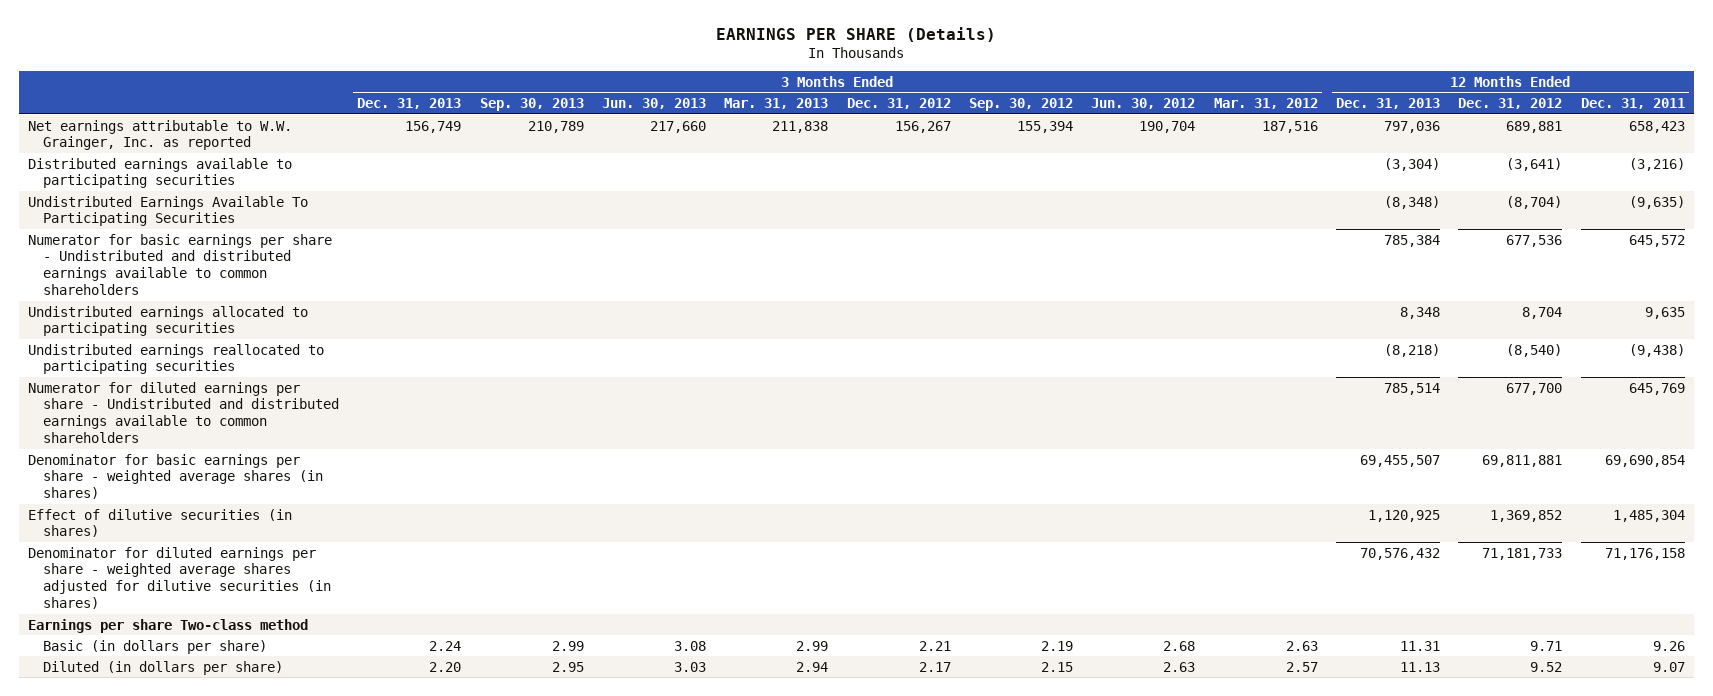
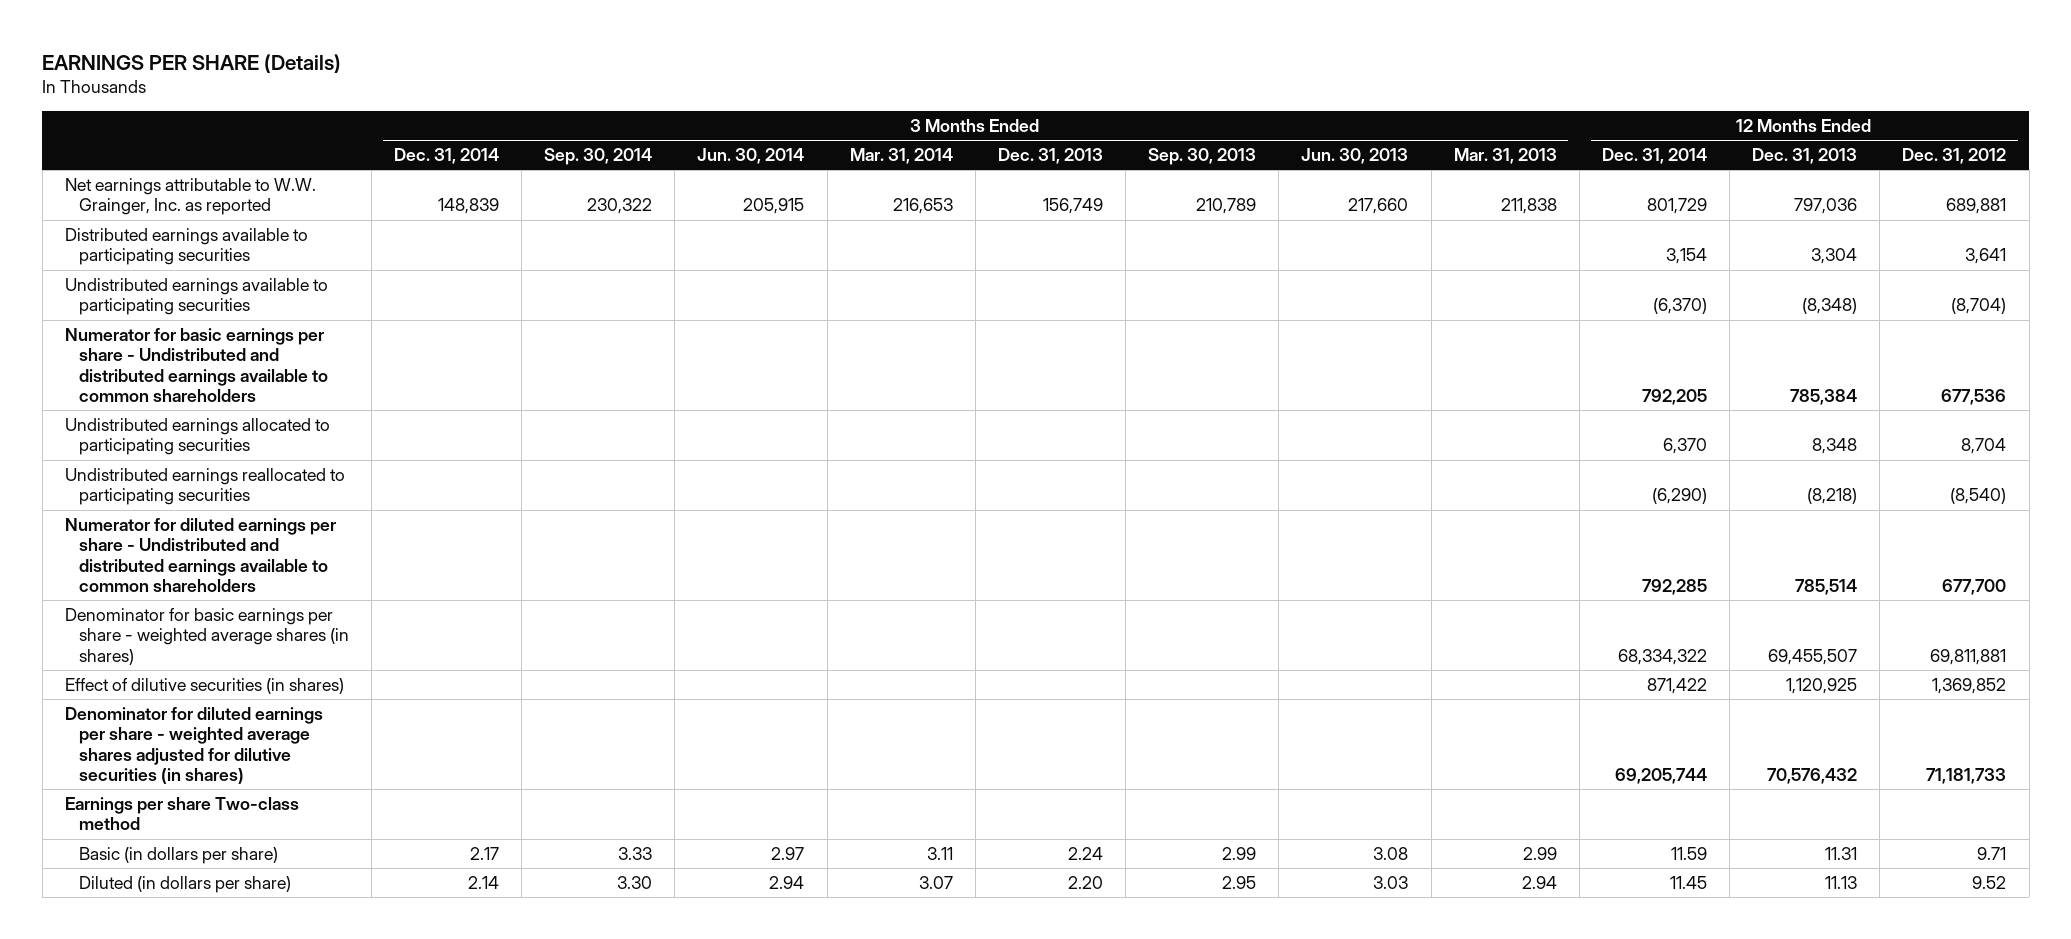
- | 3 Months Ended Dec. 31, 2013 | 3 Months Ended Sep. 30, 2013 | 3 Months Ended Jun. 30, 2013 | 3 Months Ended Mar. 31, 2013 | 3 Months Ended Dec. 31, 2012 | 3 Months Ended Sep. 30, 2012 | 3 Months Ended Jun. 30, 2012 | 3 Months Ended Mar. 31, 2012 | 12 Months Ended Dec. 31, 2013 | 12 Months Ended Dec. 31, 2012 | 12 Months Ended Dec. 31, 2011
+ | 3 Months Ended Dec. 31, 2014 | 3 Months Ended Sep. 30, 2014 | 3 Months Ended Jun. 30, 2014 | 3 Months Ended Mar. 31, 2014 | 3 Months Ended Dec. 31, 2013 | 3 Months Ended Sep. 30, 2013 | 3 Months Ended Jun. 30, 2013 | 3 Months Ended Mar. 31, 2013 | 12 Months Ended Dec. 31, 2014 | 12 Months Ended Dec. 31, 2013 | 12 Months Ended Dec. 31, 2012
- Distributed earnings available to participating securities | | | | | | | | | (3,304) | (3,641) | (3,216)
- Undistributed Earnings Available To Participating Securities | | | | | | | | | (8,348) | (8,704) | (9,635)
+ Distributed earnings available to participating securities | | | | | | | | | 3,154 | 3,304 | 3,641
+ Undistributed earnings available to participating securities | | | | | | | | | (6,370) | (8,348) | (8,704)

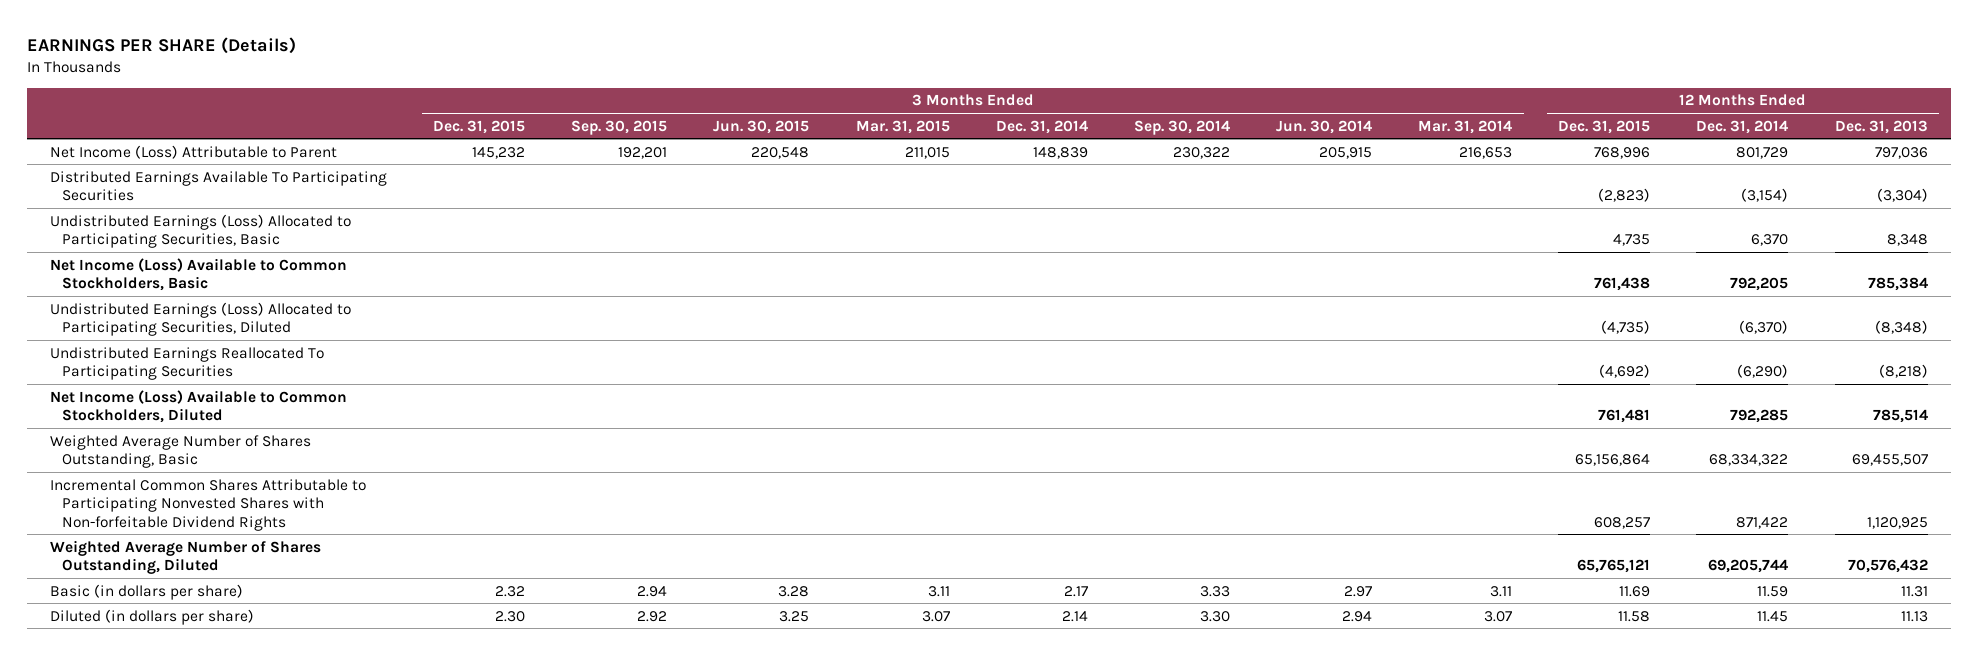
- | 3 Months Ended Dec. 31, 2014 | 3 Months Ended Sep. 30, 2014 | 3 Months Ended Jun. 30, 2014 | 3 Months Ended Mar. 31, 2014 | 3 Months Ended Dec. 31, 2013 | 3 Months Ended Sep. 30, 2013 | 3 Months Ended Jun. 30, 2013 | 3 Months Ended Mar. 31, 2013 | 12 Months Ended Dec. 31, 2014 | 12 Months Ended Dec. 31, 2013 | 12 Months Ended Dec. 31, 2012
+ | 3 Months Ended Dec. 31, 2015 | 3 Months Ended Sep. 30, 2015 | 3 Months Ended Jun. 30, 2015 | 3 Months Ended Mar. 31, 2015 | 3 Months Ended Dec. 31, 2014 | 3 Months Ended Sep. 30, 2014 | 3 Months Ended Jun. 30, 2014 | 3 Months Ended Mar. 31, 2014 | 12 Months Ended Dec. 31, 2015 | 12 Months Ended Dec. 31, 2014 | 12 Months Ended Dec. 31, 2013
- Net earnings attributable to W.W. Grainger, Inc. as reported | 148,839 | 230,322 | 205,915 | 216,653 | 156,749 | 210,789 | 217,660 | 211,838 | 801,729 | 797,036 | 689,881
- Distributed earnings available to participating securities | | | | | | | | | 3,154 | 3,304 | 3,641
- Undistributed earnings available to participating securities | | | | | | | | | (6,370) | (8,348) | (8,704)
- Numerator for basic earnings per share - Undistributed and distributed earnings available to common shareholders | | | | | | | | | 792,205 | 785,384 | 677,536
- Undistributed earnings allocated to participating securities | | | | | | | | | 6,370 | 8,348 | 8,704
- Undistributed earnings reallocated to participating securities | | | | | | | | | (6,290) | (8,218) | (8,540)
- Numerator for diluted earnings per share - Undistributed and distributed earnings available to common shareholders | | | | | | | | | 792,285 | 785,514 | 677,700
- Denominator for basic earnings per share - weighted average shares (in shares) | | | | | | | | | 68,334,322 | 69,455,507 | 69,811,881
- Effect of dilutive securities (in shares) | | | | | | | | | 871,422 | 1,120,925 | 1,369,852
- Denominator for diluted earnings per share - weighted average shares adjusted for dilutive securities (in shares) | | | | | | | | | 69,205,744 | 70,576,432 | 71,181,733
- Earnings per share Two-class method
+ Net Income (Loss) Attributable to Parent | 145,232 | 192,201 | 220,548 | 211,015 | 148,839 | 230,322 | 205,915 | 216,653 | 768,996 | 801,729 | 797,036
+ Distributed Earnings Available To Participating Securities | | | | | | | | | (2,823) | (3,154) | (3,304)
+ Undistributed Earnings (Loss) Allocated to Participating Securities, Basic | | | | | | | | | 4,735 | 6,370 | 8,348
+ Net Income (Loss) Available to Common Stockholders, Basic | | | | | | | | | 761,438 | 792,205 | 785,384
+ Undistributed Earnings (Loss) Allocated to Participating Securities, Diluted | | | | | | | | | (4,735) | (6,370) | (8,348)
+ Undistributed Earnings Reallocated To Participating Securities | | | | | | | | | (4,692) | (6,290) | (8,218)
+ Net Income (Loss) Available to Common Stockholders, Diluted | | | | | | | | | 761,481 | 792,285 | 785,514
+ Weighted Average Number of Shares Outstanding, Basic | | | | | | | | | 65,156,864 | 68,334,322 | 69,455,507
+ Incremental Common Shares Attributable to Participating Nonvested Shares with Non-forfeitable Dividend Rights | | | | | | | | | 608,257 | 871,422 | 1,120,925
+ Weighted Average Number of Shares Outstanding, Diluted | | | | | | | | | 65,765,121 | 69,205,744 | 70,576,432

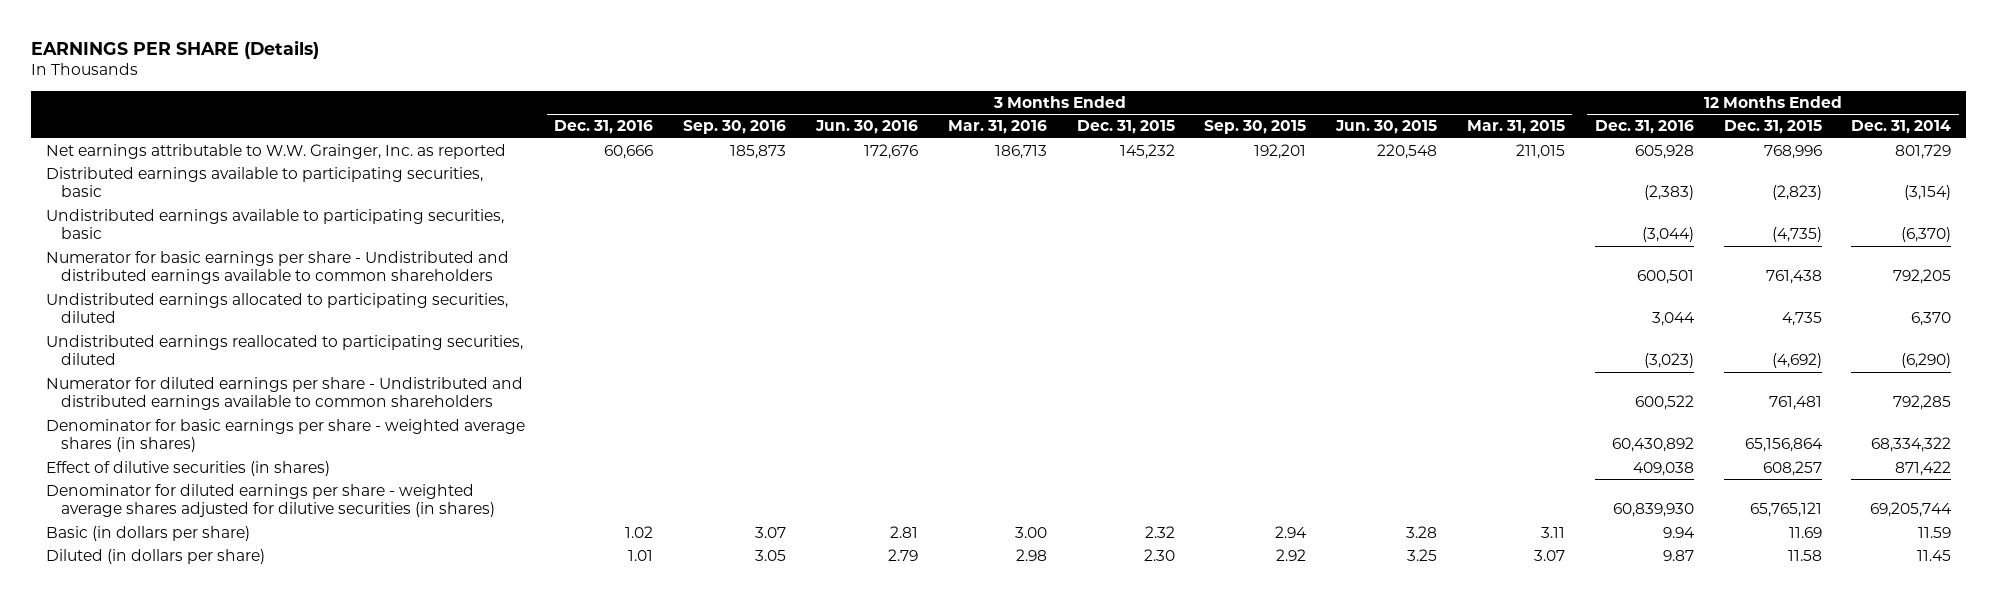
- | 3 Months Ended Dec. 31, 2015 | 3 Months Ended Sep. 30, 2015 | 3 Months Ended Jun. 30, 2015 | 3 Months Ended Mar. 31, 2015 | 3 Months Ended Dec. 31, 2014 | 3 Months Ended Sep. 30, 2014 | 3 Months Ended Jun. 30, 2014 | 3 Months Ended Mar. 31, 2014 | 12 Months Ended Dec. 31, 2015 | 12 Months Ended Dec. 31, 2014 | 12 Months Ended Dec. 31, 2013
+ | 3 Months Ended Dec. 31, 2016 | 3 Months Ended Sep. 30, 2016 | 3 Months Ended Jun. 30, 2016 | 3 Months Ended Mar. 31, 2016 | 3 Months Ended Dec. 31, 2015 | 3 Months Ended Sep. 30, 2015 | 3 Months Ended Jun. 30, 2015 | 3 Months Ended Mar. 31, 2015 | 12 Months Ended Dec. 31, 2016 | 12 Months Ended Dec. 31, 2015 | 12 Months Ended Dec. 31, 2014
- Net Income (Loss) Attributable to Parent | 145,232 | 192,201 | 220,548 | 211,015 | 148,839 | 230,322 | 205,915 | 216,653 | 768,996 | 801,729 | 797,036
- Distributed Earnings Available To Participating Securities | | | | | | | | | (2,823) | (3,154) | (3,304)
- Undistributed Earnings (Loss) Allocated to Participating Securities, Basic | | | | | | | | | 4,735 | 6,370 | 8,348
- Net Income (Loss) Available to Common Stockholders, Basic | | | | | | | | | 761,438 | 792,205 | 785,384
- Undistributed Earnings (Loss) Allocated to Participating Securities, Diluted | | | | | | | | | (4,735) | (6,370) | (8,348)
- Undistributed Earnings Reallocated To Participating Securities | | | | | | | | | (4,692) | (6,290) | (8,218)
- Net Income (Loss) Available to Common Stockholders, Diluted | | | | | | | | | 761,481 | 792,285 | 785,514
- Weighted Average Number of Shares Outstanding, Basic | | | | | | | | | 65,156,864 | 68,334,322 | 69,455,507
- Incremental Common Shares Attributable to Participating Nonvested Shares with Non-forfeitable Dividend Rights | | | | | | | | | 608,257 | 871,422 | 1,120,925
- Weighted Average Number of Shares Outstanding, Diluted | | | | | | | | | 65,765,121 | 69,205,744 | 70,576,432
+ Net earnings attributable to W.W. Grainger, Inc. as reported | 60,666 | 185,873 | 172,676 | 186,713 | 145,232 | 192,201 | 220,548 | 211,015 | 605,928 | 768,996 | 801,729
+ Distributed earnings available to participating securities, basic | | | | | | | | | (2,383) | (2,823) | (3,154)
+ Undistributed earnings available to participating securities, basic | | | | | | | | | (3,044) | (4,735) | (6,370)
+ Numerator for basic earnings per share - Undistributed and distributed earnings available to common shareholders | | | | | | | | | 600,501 | 761,438 | 792,205
+ Undistributed earnings allocated to participating securities, diluted | | | | | | | | | 3,044 | 4,735 | 6,370
+ Undistributed earnings reallocated to participating securities, diluted | | | | | | | | | (3,023) | (4,692) | (6,290)
+ Numerator for diluted earnings per share - Undistributed and distributed earnings available to common shareholders | | | | | | | | | 600,522 | 761,481 | 792,285
+ Denominator for basic earnings per share - weighted average shares (in shares) | | | | | | | | | 60,430,892 | 65,156,864 | 68,334,322
+ Effect of dilutive securities (in shares) | | | | | | | | | 409,038 | 608,257 | 871,422
+ Denominator for diluted earnings per share - weighted average shares adjusted for dilutive securities (in shares) | | | | | | | | | 60,839,930 | 65,765,121 | 69,205,744

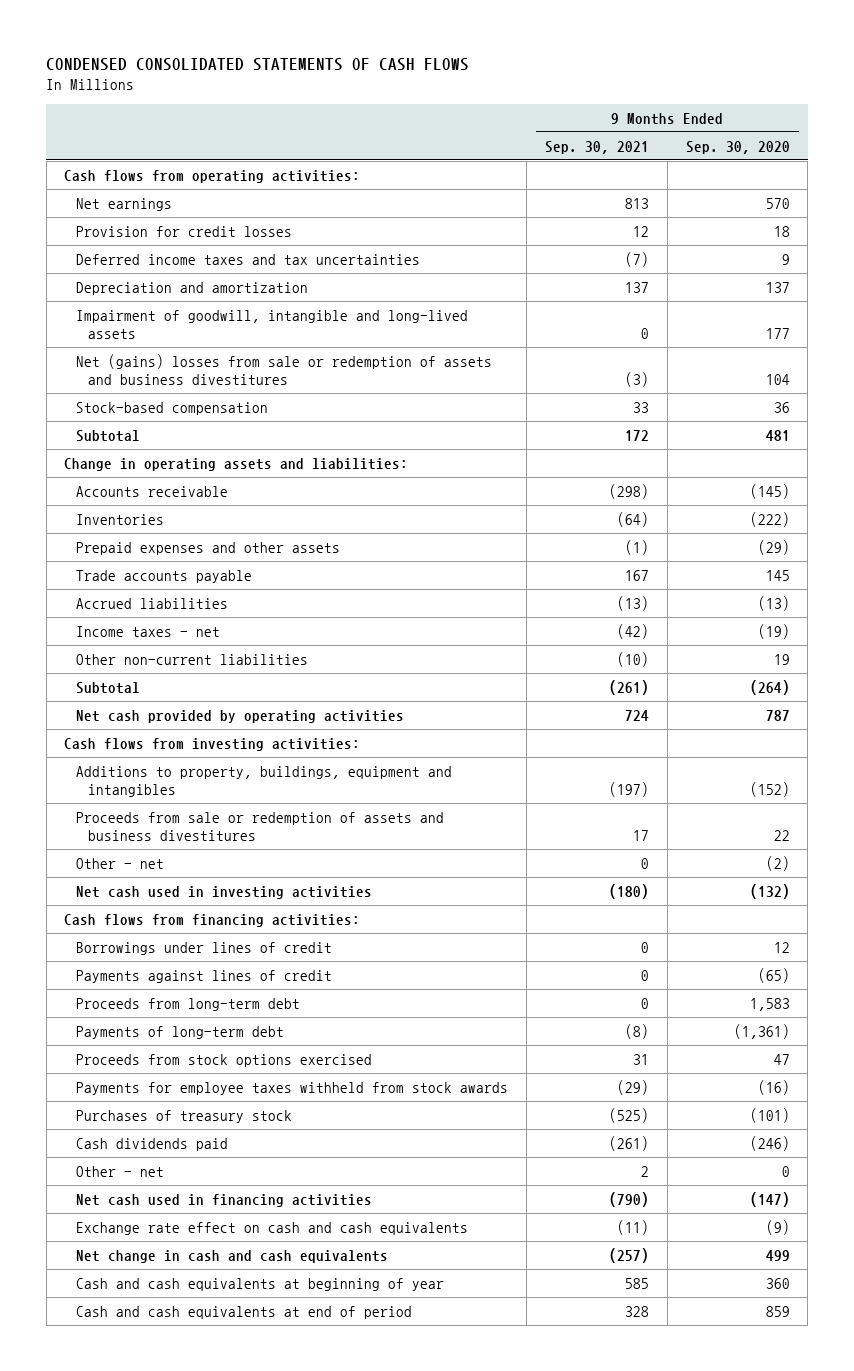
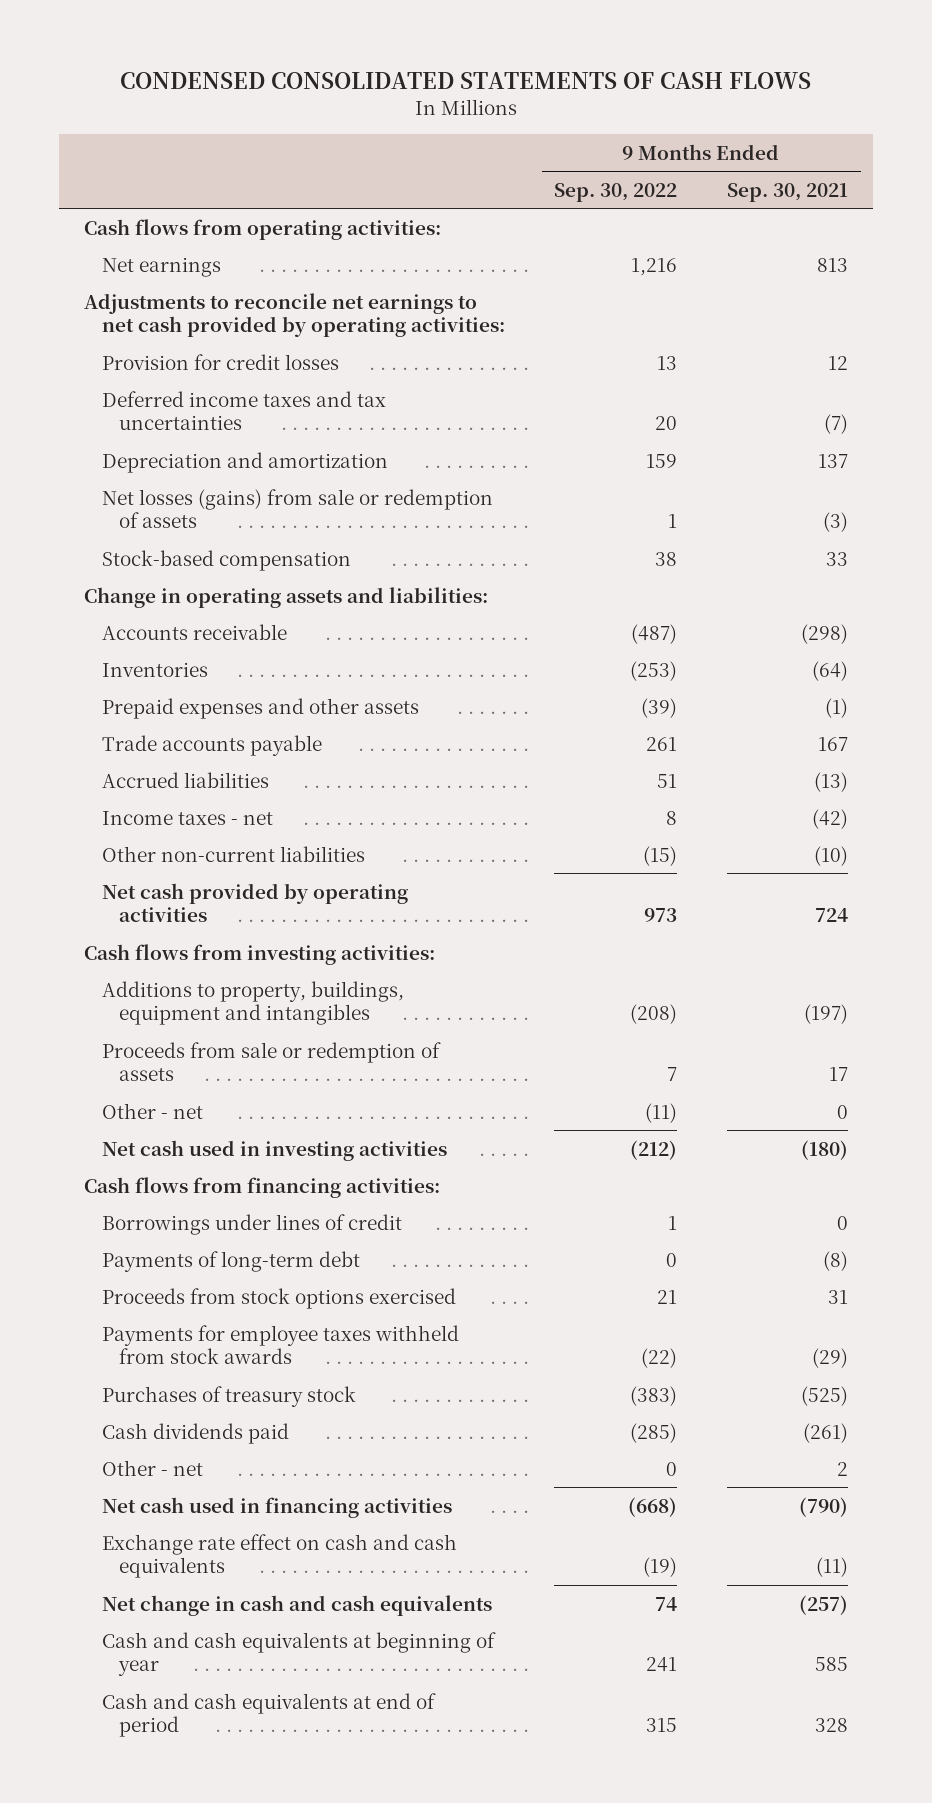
- | 9 Months Ended Sep. 30, 2021 | 9 Months Ended Sep. 30, 2020
+ | 9 Months Ended Sep. 30, 2022 | 9 Months Ended Sep. 30, 2021
+ Adjustments to reconcile net earnings to net cash provided by operating activities:
- Impairment of goodwill, intangible and long-lived assets | 0 | 177
- Net (gains) losses from sale or redemption of assets and business divestitures | (3) | 104
+ Net losses (gains) from sale or redemption of assets | 1 | (3)
- Subtotal | 172 | 481
- Subtotal | (261) | (264)
- Proceeds from sale or redemption of assets and business divestitures | 17 | 22
+ Proceeds from sale or redemption of assets | 7 | 17
- Payments against lines of credit | 0 | (65)
- Proceeds from long-term debt | 0 | 1,583

